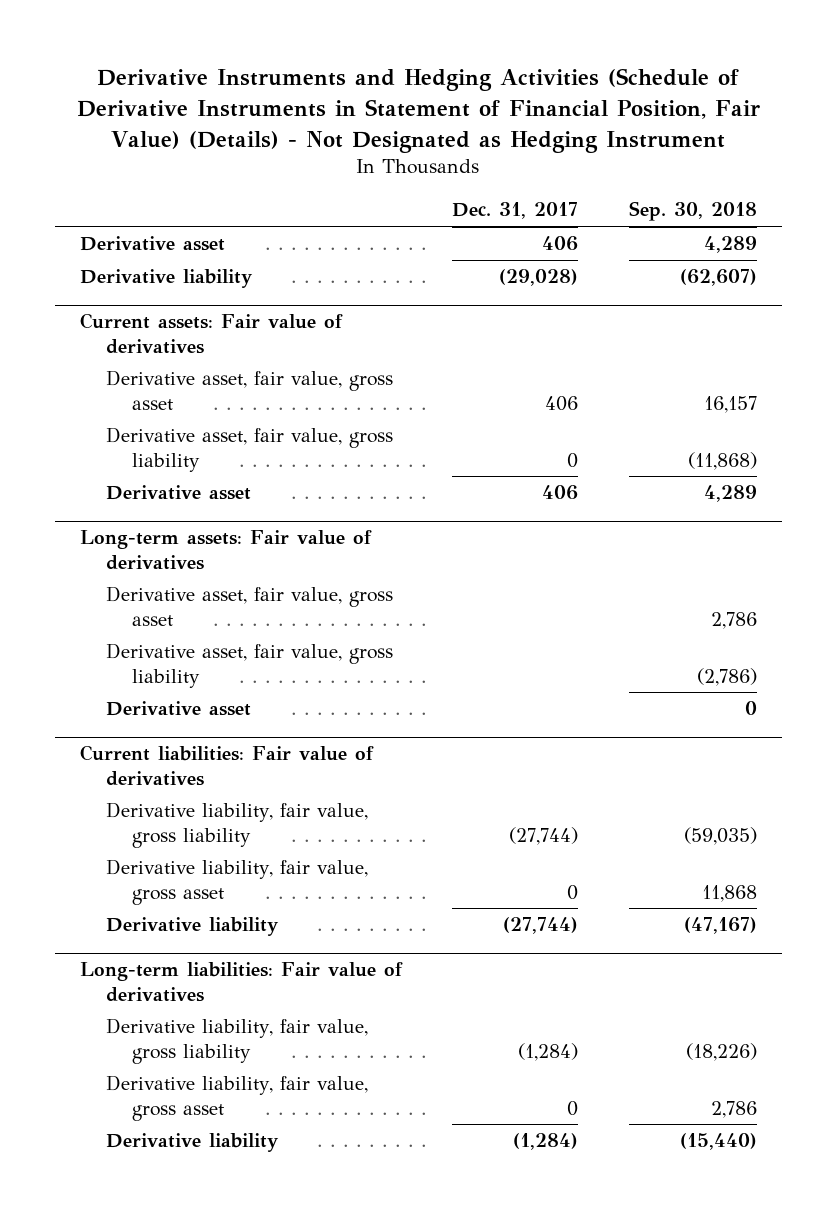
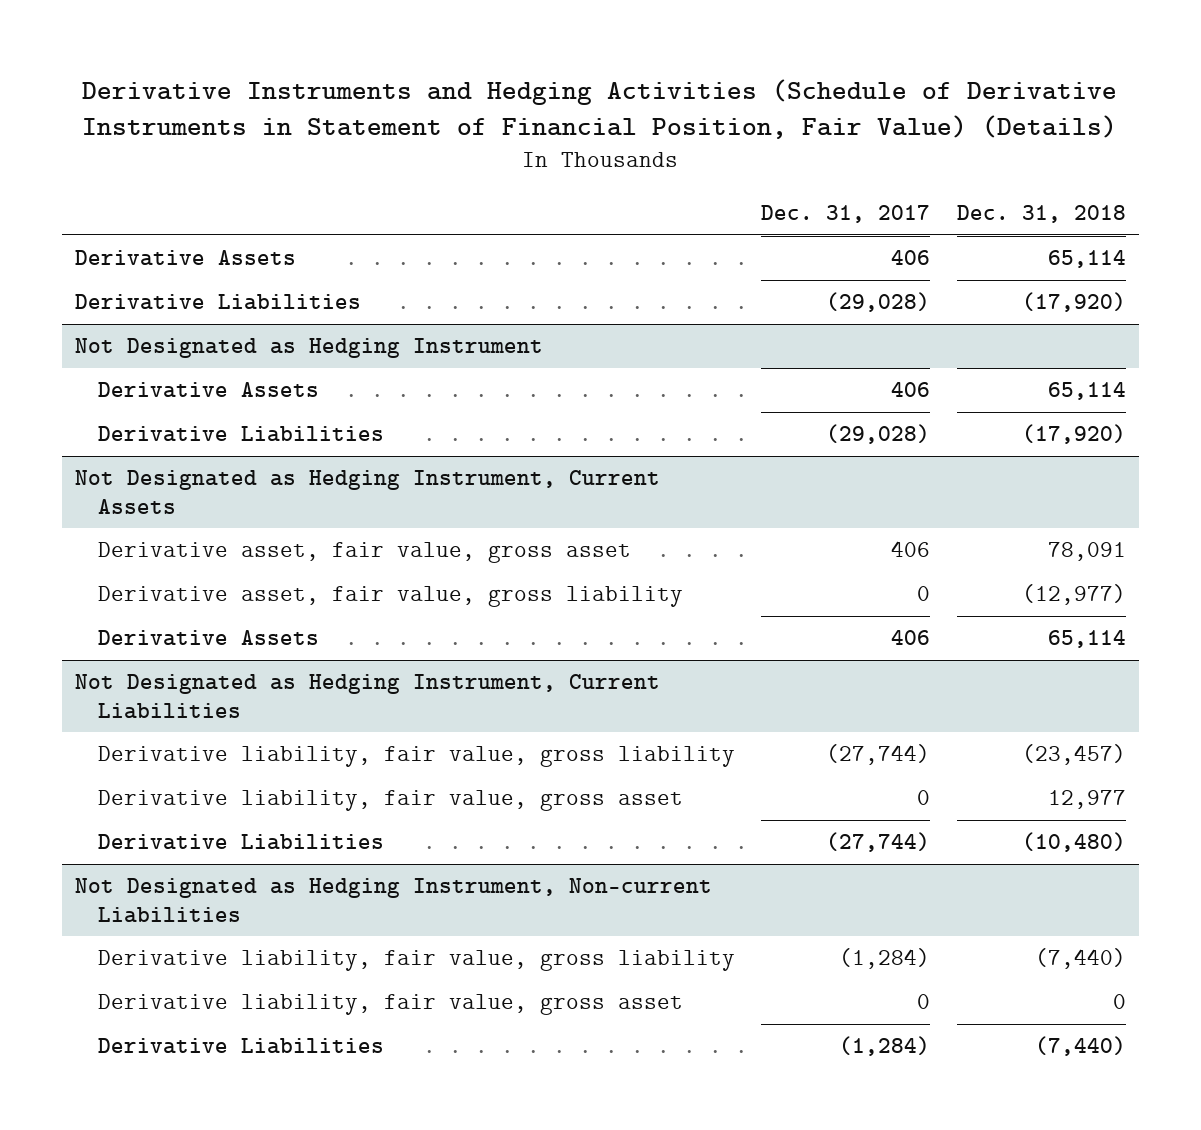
- Derivative Instruments and Hedging Activities (Schedule of Derivative Instruments in Statement of Financial Position, Fair Value) (Details) - Not Designated as Hedging Instrument
+ Derivative Instruments and Hedging Activities (Schedule of Derivative Instruments in Statement of Financial Position, Fair Value) (Details)
- | Dec. 31, 2017 | Sep. 30, 2018
+ | Dec. 31, 2017 | Dec. 31, 2018
- Derivative asset | 406 | 4,289
- Derivative liability | (29,028) | (62,607)
- Current assets: Fair value of derivatives
+ Derivative Assets | 406 | 65,114
+ Derivative Liabilities | (29,028) | (17,920)
+ Not Designated as Hedging Instrument
+ Derivative Assets | 406 | 65,114
+ Derivative Liabilities | (29,028) | (17,920)
+ Not Designated as Hedging Instrument, Current Assets
- Derivative asset | 406 | 4,289
- Long-term assets: Fair value of derivatives
- Derivative asset, fair value, gross asset | | 2,786
- Derivative asset, fair value, gross liability | | (2,786)
- Derivative asset | | 0
- Current liabilities: Fair value of derivatives
+ Derivative Assets | 406 | 65,114
+ Not Designated as Hedging Instrument, Current Liabilities
- Derivative liability | (27,744) | (47,167)
- Long-term liabilities: Fair value of derivatives
+ Derivative Liabilities | (27,744) | (10,480)
+ Not Designated as Hedging Instrument, Non-current Liabilities
- Derivative liability | (1,284) | (15,440)
+ Derivative Liabilities | (1,284) | (7,440)

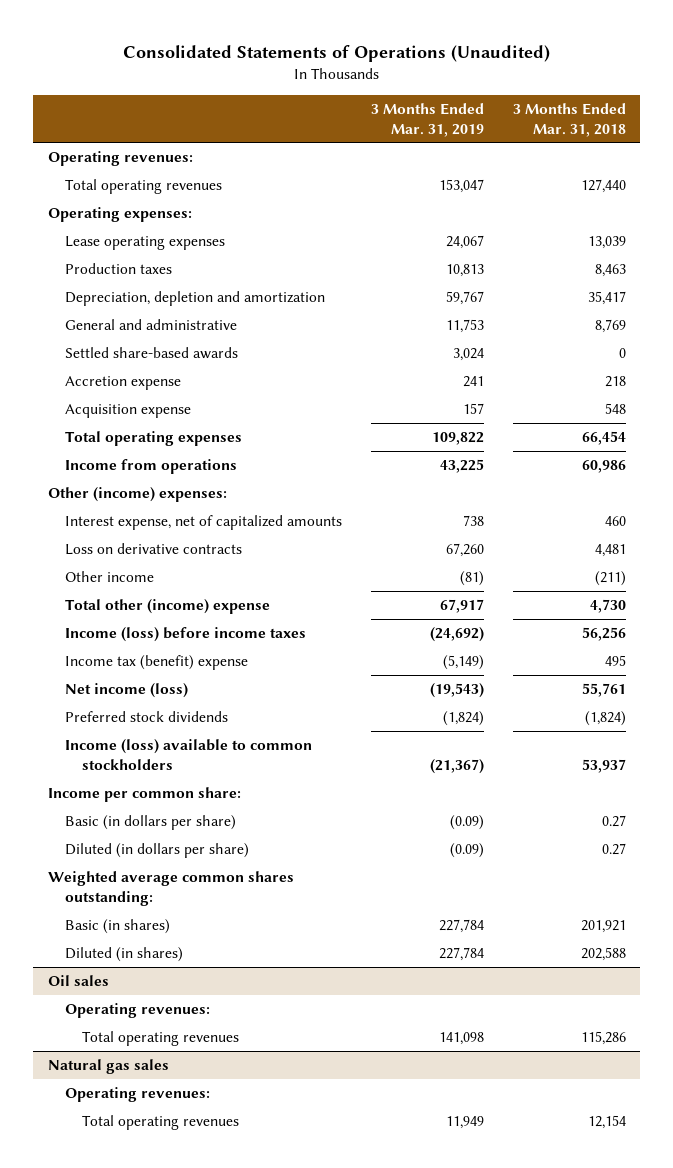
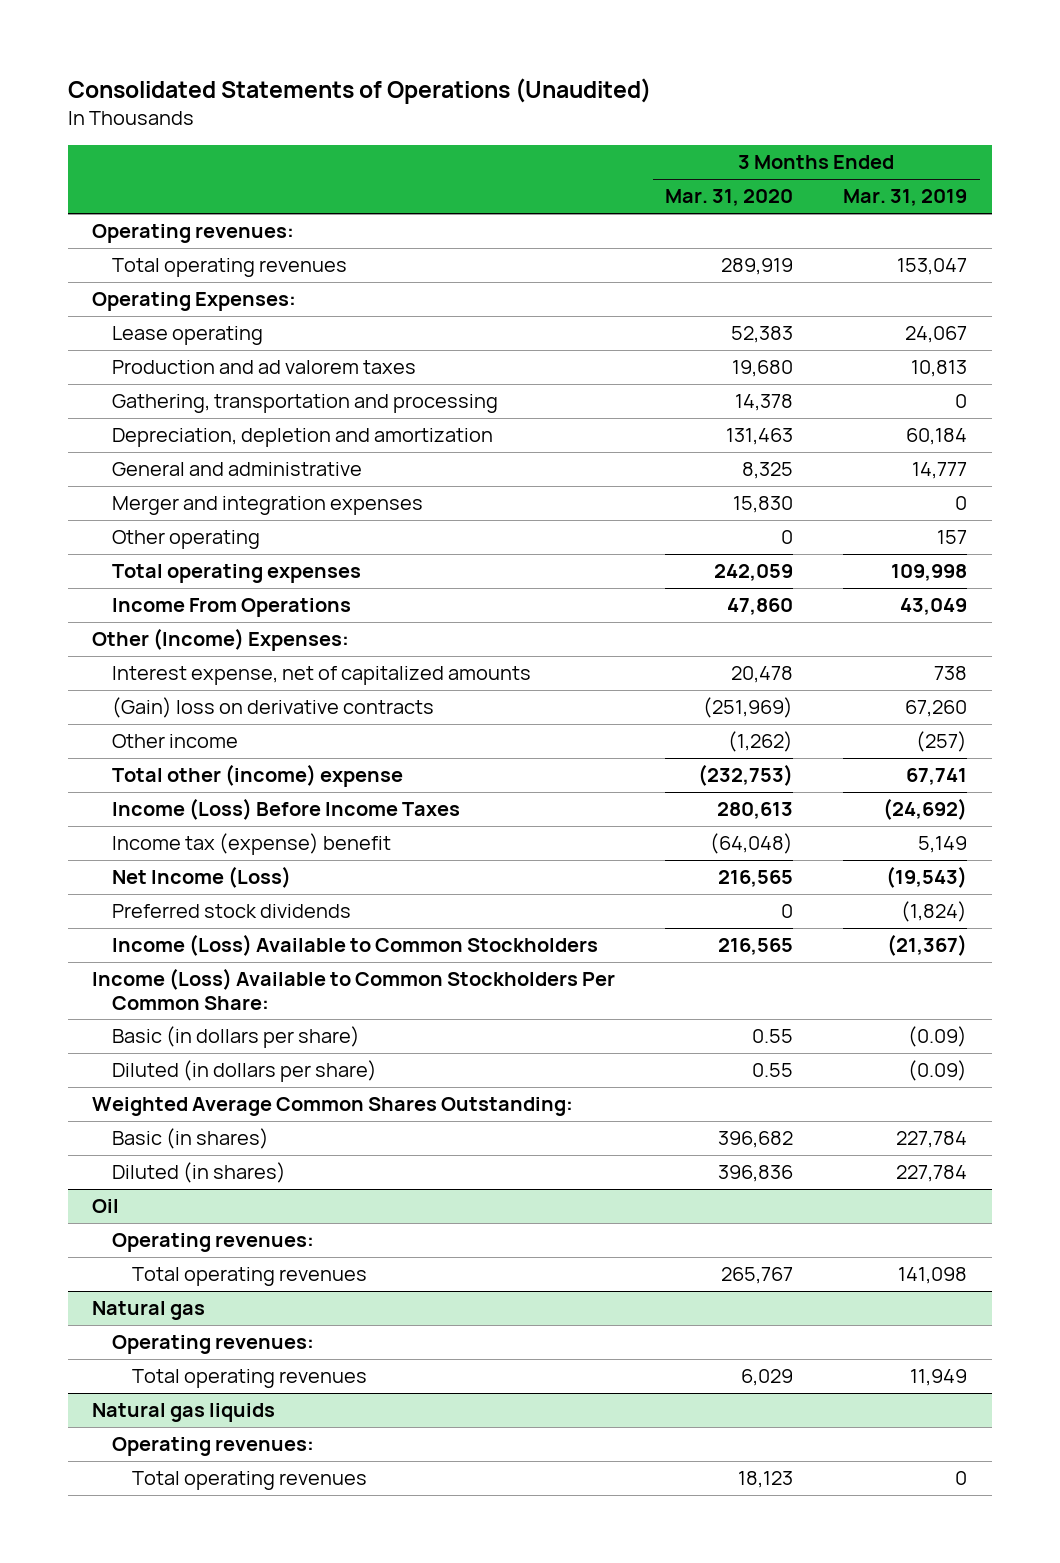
- | 3 Months Ended Mar. 31, 2019 | 3 Months Ended Mar. 31, 2018
+ | 3 Months Ended Mar. 31, 2020 | 3 Months Ended Mar. 31, 2019
- Operating expenses:
- Lease operating expenses | 24,067 | 13,039
- Production taxes | 10,813 | 8,463
- Depreciation, depletion and amortization | 59,767 | 35,417
- General and administrative | 11,753 | 8,769
- Settled share-based awards | 3,024 | 0
- Accretion expense | 241 | 218
- Acquisition expense | 157 | 548
- Total operating expenses | 109,822 | 66,454
- Income from operations | 43,225 | 60,986
- Other (income) expenses:
+ Operating Expenses:
+ Lease operating | 52,383 | 24,067
+ Production and ad valorem taxes | 19,680 | 10,813
+ Gathering, transportation and processing | 14,378 | 0
+ Depreciation, depletion and amortization | 131,463 | 60,184
+ General and administrative | 8,325 | 14,777
+ Merger and integration expenses | 15,830 | 0
+ Other operating | 0 | 157
+ Total operating expenses | 242,059 | 109,998
+ Income From Operations | 47,860 | 43,049
+ Other (Income) Expenses:
- Loss on derivative contracts | 67,260 | 4,481
- Other income | (81) | (211)
- Total other (income) expense | 67,917 | 4,730
- Income (loss) before income taxes | (24,692) | 56,256
- Income tax (benefit) expense | (5,149) | 495
- Net income (loss) | (19,543) | 55,761
+ (Gain) loss on derivative contracts | (251,969) | 67,260
+ Other income | (1,262) | (257)
+ Total other (income) expense | (232,753) | 67,741
+ Income (Loss) Before Income Taxes | 280,613 | (24,692)
+ Income tax (expense) benefit | (64,048) | 5,149
+ Net Income (Loss) | 216,565 | (19,543)
- Income (loss) available to common stockholders | (21,367) | 53,937
- Income per common share:
+ Income (Loss) Available to Common Stockholders | 216,565 | (21,367)
+ Income (Loss) Available to Common Stockholders Per Common Share:
- Weighted average common shares outstanding:
+ Weighted Average Common Shares Outstanding:
- Oil sales
+ Oil
- Natural gas sales
+ Natural gas
+ Natural gas liquids
+ Operating revenues:
+ Total operating revenues | 18,123 | 0

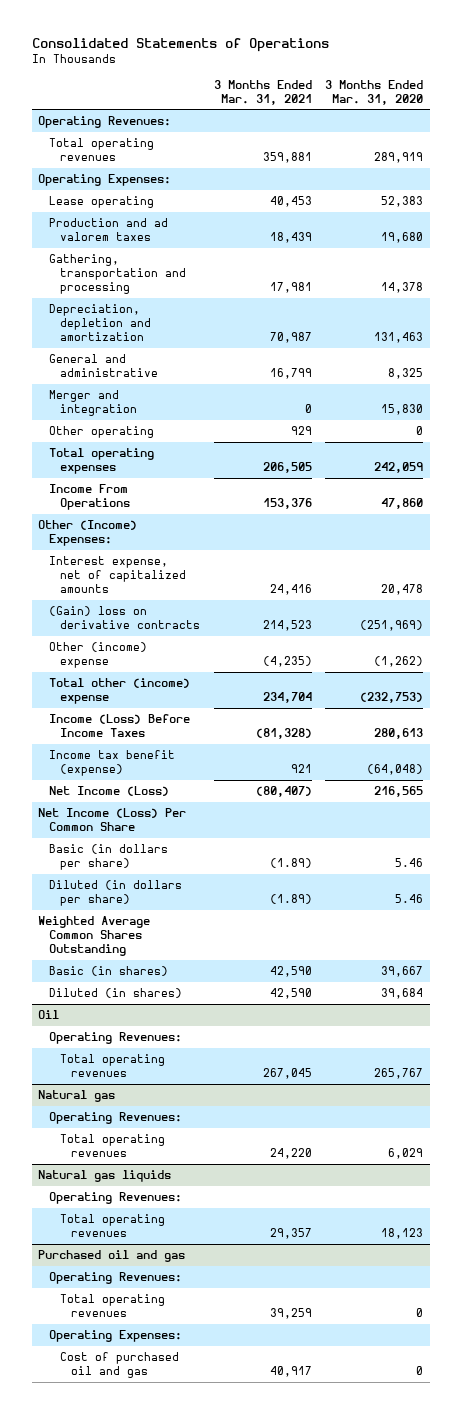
- Consolidated Statements of Operations (Unaudited)
+ Consolidated Statements of Operations
- | 3 Months Ended Mar. 31, 2020 | 3 Months Ended Mar. 31, 2019
+ | 3 Months Ended Mar. 31, 2021 | 3 Months Ended Mar. 31, 2020
- Operating revenues:
+ Operating Revenues:
- Merger and integration expenses | 15,830 | 0
+ Merger and integration | 0 | 15,830
- Other income | (1,262) | (257)
+ Other (income) expense | (4,235) | (1,262)
- Income tax (expense) benefit | (64,048) | 5,149
+ Income tax benefit (expense) | 921 | (64,048)
- Preferred stock dividends | 0 | (1,824)
- Income (Loss) Available to Common Stockholders | 216,565 | (21,367)
- Income (Loss) Available to Common Stockholders Per Common Share:
- Basic (in dollars per share) | 0.55 | (0.09)
- Diluted (in dollars per share) | 0.55 | (0.09)
- Weighted Average Common Shares Outstanding:
- Basic (in shares) | 396,682 | 227,784
- Diluted (in shares) | 396,836 | 227,784
+ Net Income (Loss) Per Common Share
+ Basic (in dollars per share) | (1.89) | 5.46
+ Diluted (in dollars per share) | (1.89) | 5.46
+ Weighted Average Common Shares Outstanding
+ Basic (in shares) | 42,590 | 39,667
+ Diluted (in shares) | 42,590 | 39,684
@ Oil
- Operating revenues:
+ Operating Revenues:
@ Natural gas
- Operating revenues:
+ Operating Revenues:
@ Natural gas liquids
- Operating revenues:
+ Operating Revenues:
+ Purchased oil and gas
+ Operating Revenues:
+ Total operating revenues | 39,259 | 0
+ Operating Expenses:
+ Cost of purchased oil and gas | 40,917 | 0

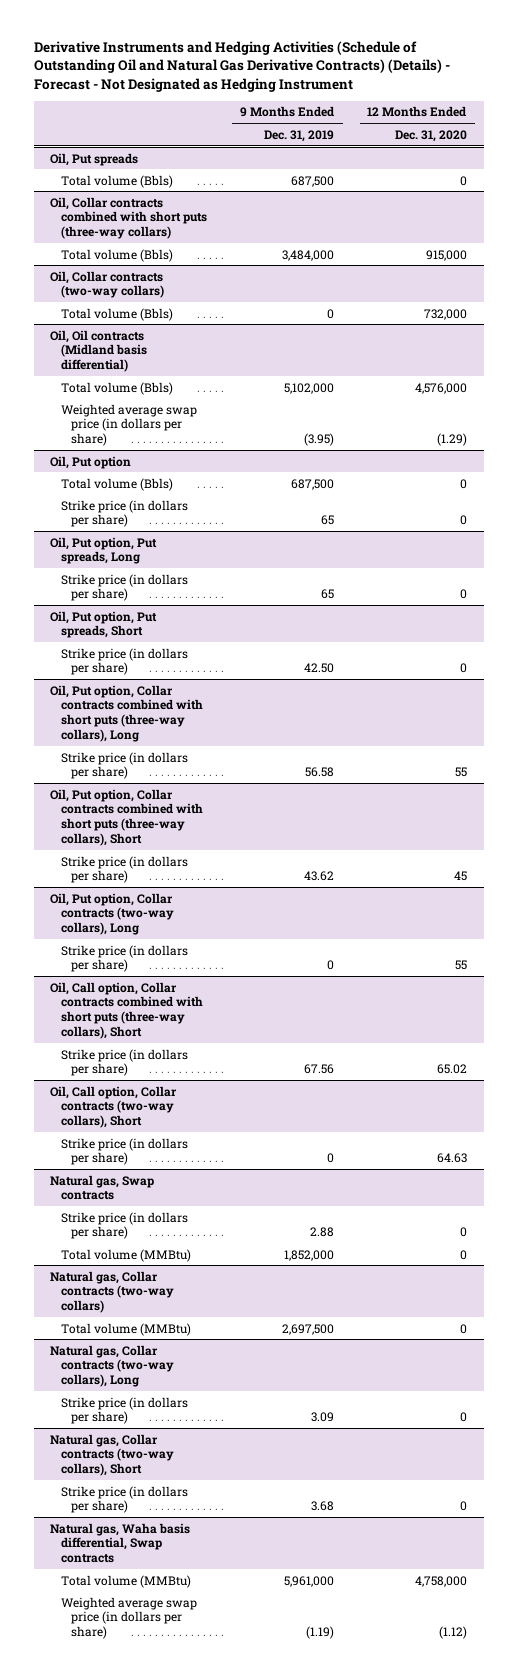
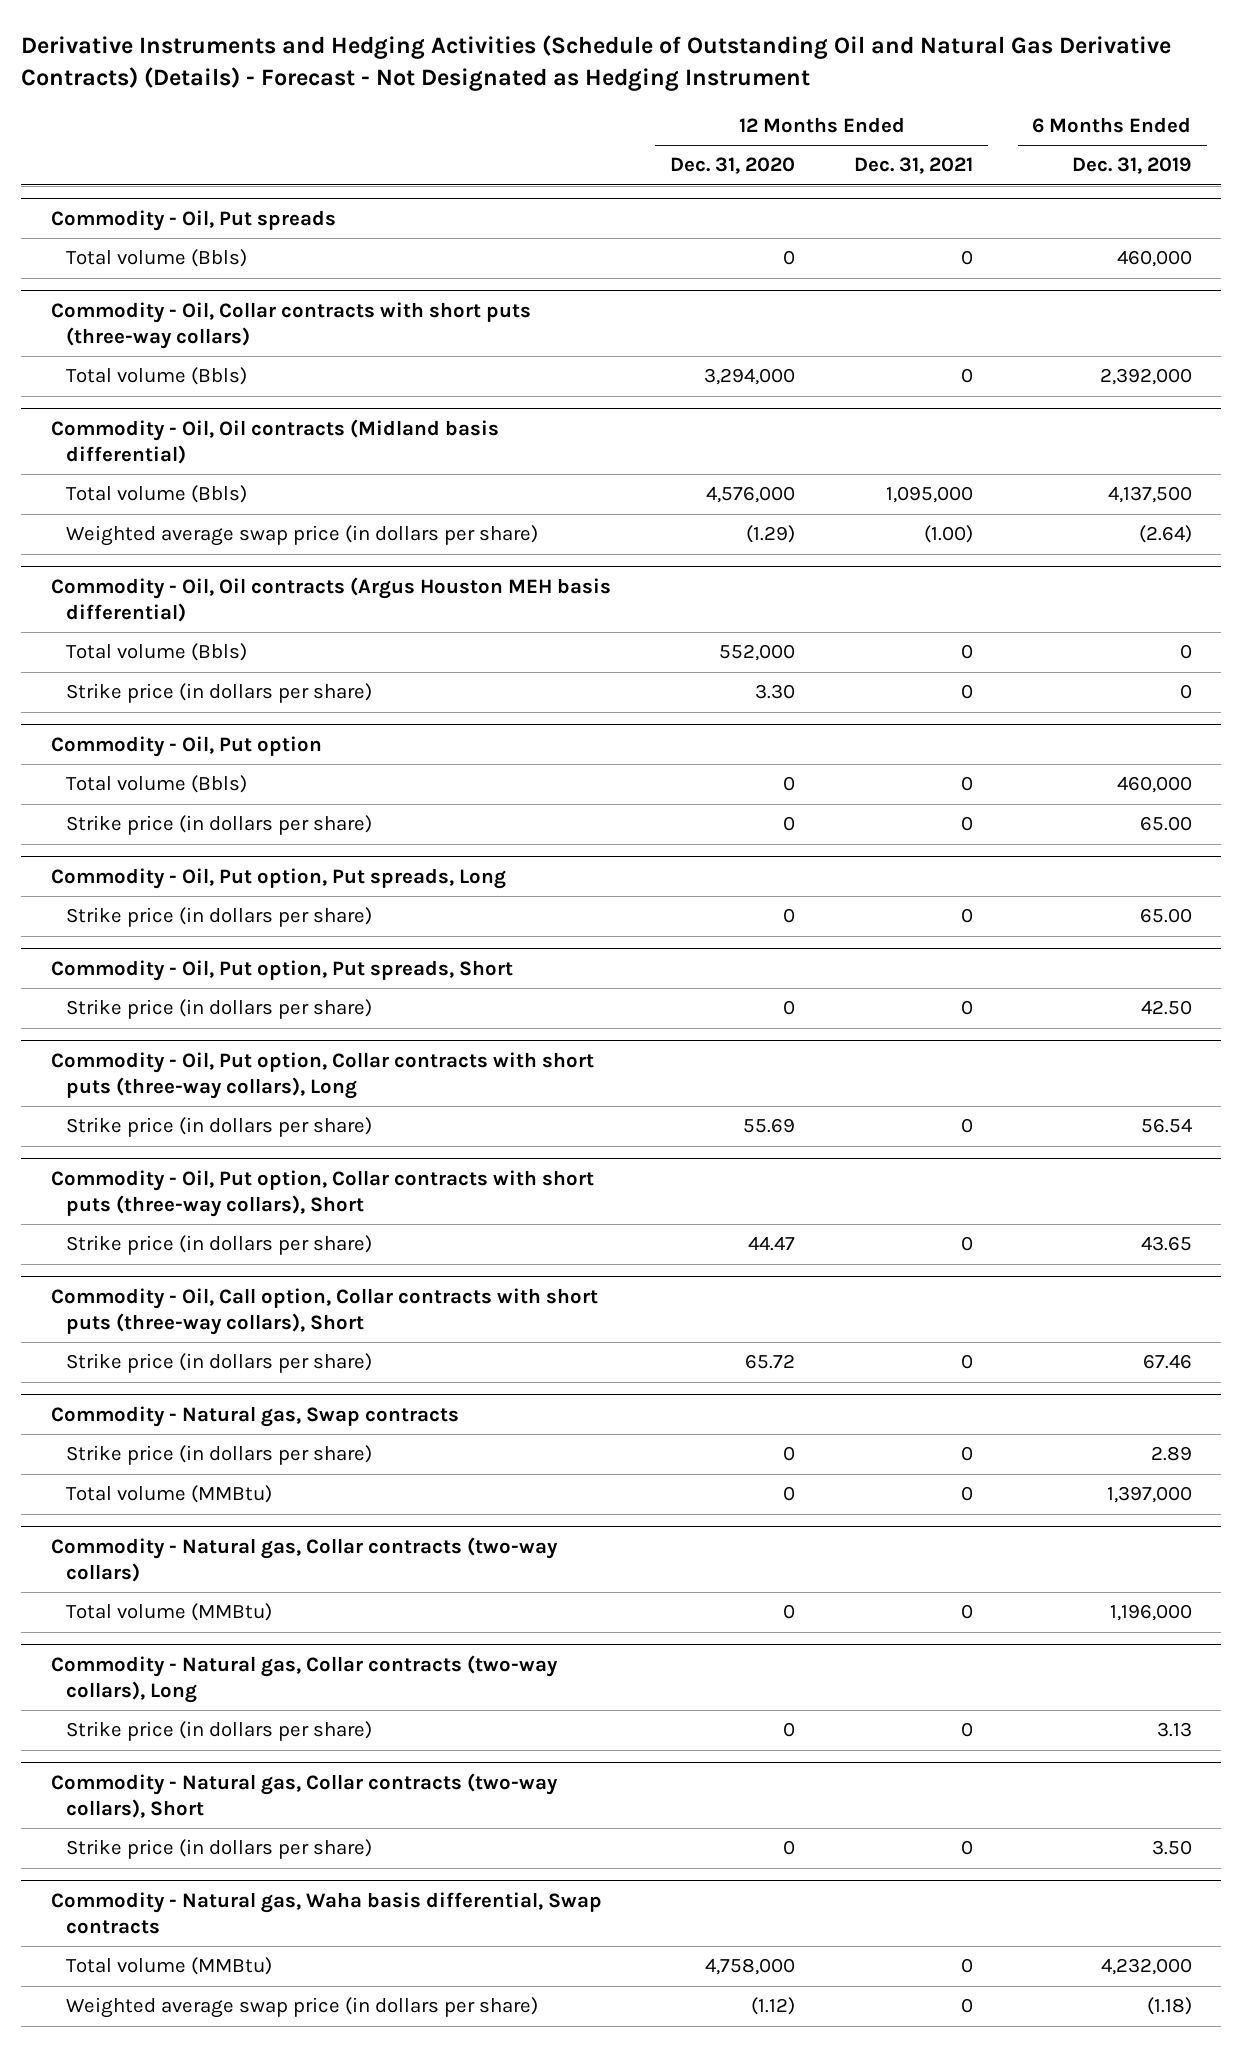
- | 9 Months Ended Dec. 31, 2019 | 12 Months Ended Dec. 31, 2020
+ | 12 Months Ended Dec. 31, 2020 | 12 Months Ended Dec. 31, 2021 | 6 Months Ended Dec. 31, 2019
- Oil, Put spreads
+ Commodity - Oil, Put spreads
- Oil, Collar contracts combined with short puts (three-way collars)
- Total volume (Bbls) | 3,484,000 | 915,000
- Oil, Collar contracts (two-way collars)
- Total volume (Bbls) | 0 | 732,000
- Oil, Oil contracts (Midland basis differential)
+ Commodity - Oil, Collar contracts with short puts (three-way collars)
+ Total volume (Bbls) | 3,294,000 | 0 | 2,392,000
+ Commodity - Oil, Oil contracts (Midland basis differential)
- Oil, Put option
+ Commodity - Oil, Oil contracts (Argus Houston MEH basis differential)
+ Total volume (Bbls) | 552,000 | 0 | 0
+ Strike price (in dollars per share) | 3.30 | 0 | 0
+ Commodity - Oil, Put option
- Oil, Put option, Put spreads, Long
+ Commodity - Oil, Put option, Put spreads, Long
- Oil, Put option, Put spreads, Short
+ Commodity - Oil, Put option, Put spreads, Short
- Oil, Put option, Collar contracts combined with short puts (three-way collars), Long
- Strike price (in dollars per share) | 56.58 | 55
- Oil, Put option, Collar contracts combined with short puts (three-way collars), Short
- Strike price (in dollars per share) | 43.62 | 45
- Oil, Put option, Collar contracts (two-way collars), Long
- Strike price (in dollars per share) | 0 | 55
- Oil, Call option, Collar contracts combined with short puts (three-way collars), Short
- Strike price (in dollars per share) | 67.56 | 65.02
- Oil, Call option, Collar contracts (two-way collars), Short
- Strike price (in dollars per share) | 0 | 64.63
- Natural gas, Swap contracts
+ Commodity - Oil, Put option, Collar contracts with short puts (three-way collars), Long
+ Strike price (in dollars per share) | 55.69 | 0 | 56.54
+ Commodity - Oil, Put option, Collar contracts with short puts (three-way collars), Short
+ Strike price (in dollars per share) | 44.47 | 0 | 43.65
+ Commodity - Oil, Call option, Collar contracts with short puts (three-way collars), Short
+ Strike price (in dollars per share) | 65.72 | 0 | 67.46
+ Commodity - Natural gas, Swap contracts
- Natural gas, Collar contracts (two-way collars)
+ Commodity - Natural gas, Collar contracts (two-way collars)
- Natural gas, Collar contracts (two-way collars), Long
+ Commodity - Natural gas, Collar contracts (two-way collars), Long
- Natural gas, Collar contracts (two-way collars), Short
+ Commodity - Natural gas, Collar contracts (two-way collars), Short
- Natural gas, Waha basis differential, Swap contracts
+ Commodity - Natural gas, Waha basis differential, Swap contracts

